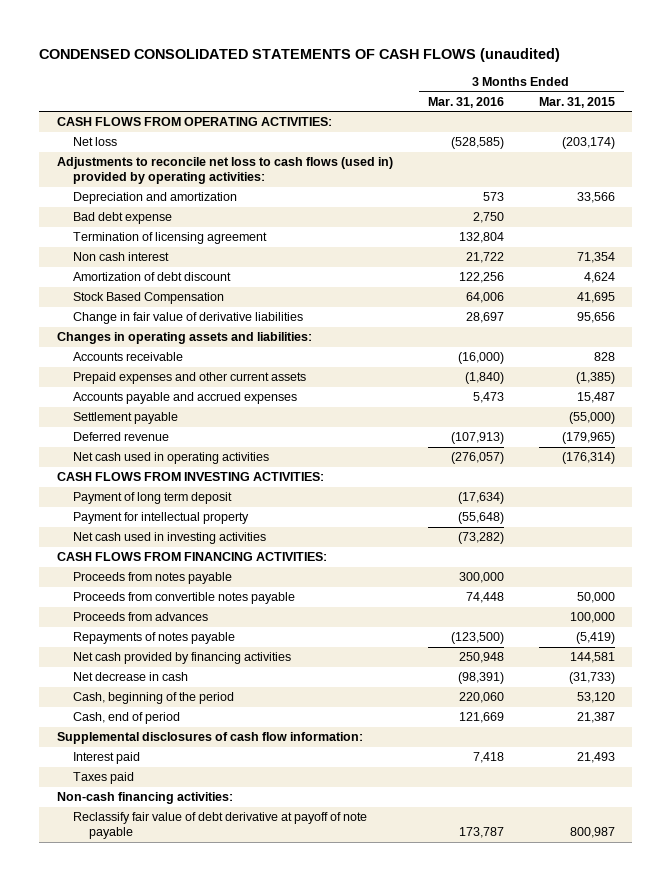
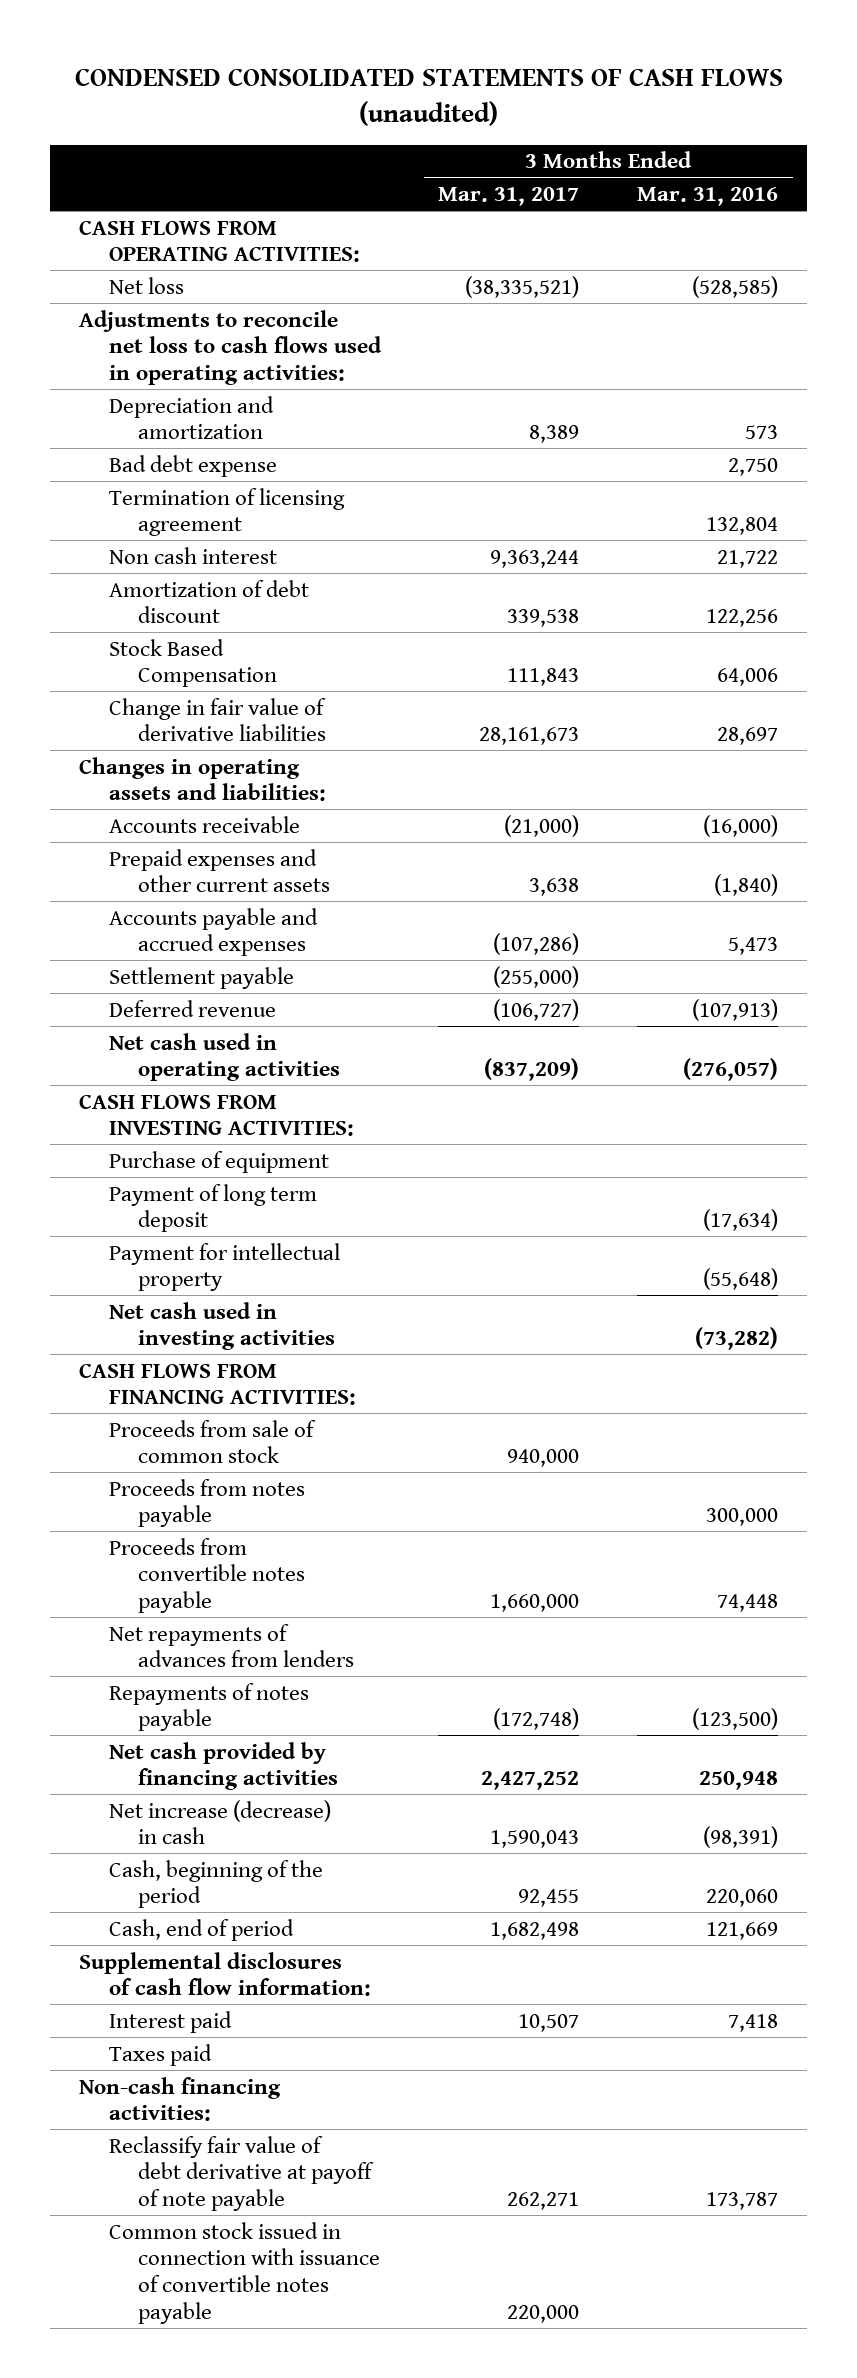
- | 3 Months Ended Mar. 31, 2016 | 3 Months Ended Mar. 31, 2015
+ | 3 Months Ended Mar. 31, 2017 | 3 Months Ended Mar. 31, 2016
- Adjustments to reconcile net loss to cash flows (used in) provided by operating activities:
+ Adjustments to reconcile net loss to cash flows used in operating activities:
+ Purchase of equipment
+ Proceeds from sale of common stock | 940,000 |
- Proceeds from advances | | 100,000
+ Net repayments of advances from lenders
- Net decrease in cash | (98,391) | (31,733)
+ Net increase (decrease) in cash | 1,590,043 | (98,391)
+ Common stock issued in connection with issuance of convertible notes payable | 220,000 |

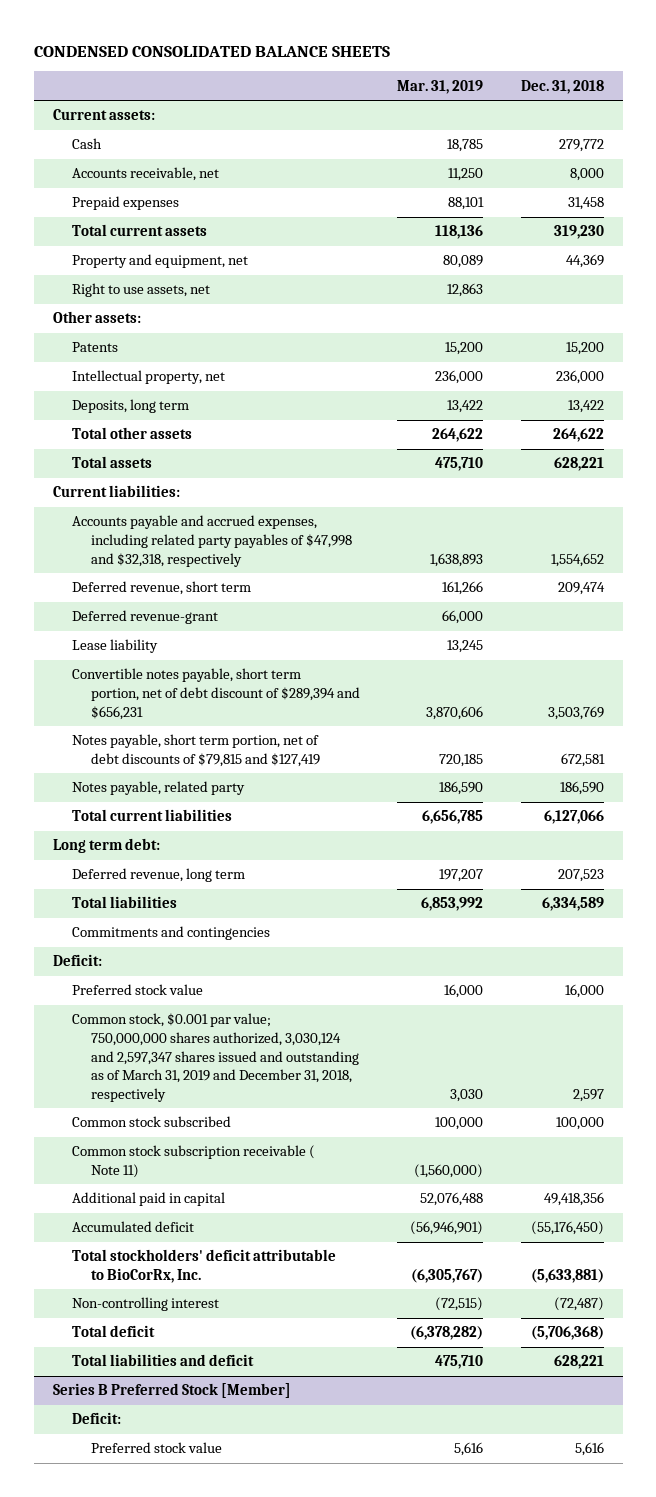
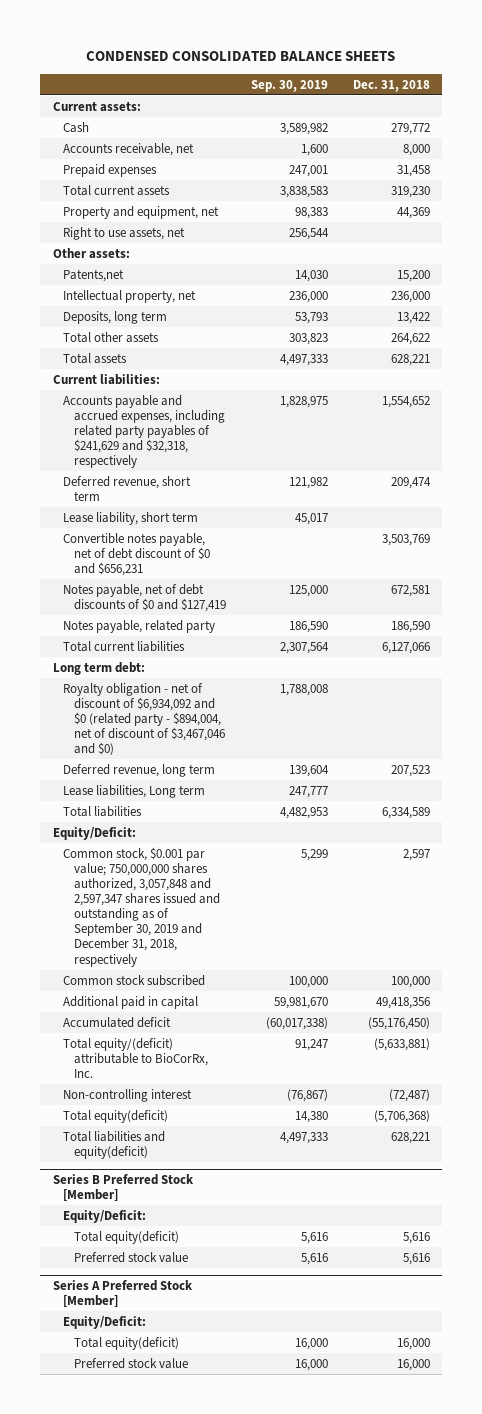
- | Mar. 31, 2019 | Dec. 31, 2018
+ | Sep. 30, 2019 | Dec. 31, 2018
- Patents | 15,200 | 15,200
+ Patents,net | 14,030 | 15,200
- Accounts payable and accrued expenses, including related party payables of $47,998 and $32,318, respectively | 1,638,893 | 1,554,652
+ Accounts payable and accrued expenses, including related party payables of $241,629 and $32,318, respectively | 1,828,975 | 1,554,652
- Deferred revenue-grant | 66,000 |
- Lease liability | 13,245 |
- Convertible notes payable, short term portion, net of debt discount of $289,394 and $656,231 | 3,870,606 | 3,503,769
- Notes payable, short term portion, net of debt discounts of $79,815 and $127,419 | 720,185 | 672,581
+ Lease liability, short term | 45,017 |
+ Convertible notes payable, net of debt discount of $0 and $656,231 | | 3,503,769
+ Notes payable, net of debt discounts of $0 and $127,419 | 125,000 | 672,581
+ Royalty obligation - net of discount of $6,934,092 and $0 (related party - $894,004, net of discount of $3,467,046 and $0) | 1,788,008 |
+ Lease liabilities, Long term | 247,777 |
- Commitments and contingencies
- Deficit:
- Preferred stock value | 16,000 | 16,000
- Common stock, $0.001 par value; 750,000,000 shares authorized, 3,030,124 and 2,597,347 shares issued and outstanding as of March 31, 2019 and December 31, 2018, respectively | 3,030 | 2,597
+ Equity/Deficit:
+ Common stock, $0.001 par value; 750,000,000 shares authorized, 3,057,848 and 2,597,347 shares issued and outstanding as of September 30, 2019 and December 31, 2018, respectively | 5,299 | 2,597
- Common stock subscription receivable ( Note 11) | (1,560,000) |
- Total stockholders' deficit attributable to BioCorRx, Inc. | (6,305,767) | (5,633,881)
+ Total equity/(deficit) attributable to BioCorRx, Inc. | 91,247 | (5,633,881)
- Total deficit | (6,378,282) | (5,706,368)
- Total liabilities and deficit | 475,710 | 628,221
+ Total equity(deficit) | 14,380 | (5,706,368)
+ Total liabilities and equity(deficit) | 4,497,333 | 628,221
@ Series B Preferred Stock [Member]
- Deficit:
+ Equity/Deficit:
+ Total equity(deficit) | 5,616 | 5,616
+ Series A Preferred Stock [Member]
+ Equity/Deficit:
+ Total equity(deficit) | 16,000 | 16,000
+ Preferred stock value | 16,000 | 16,000

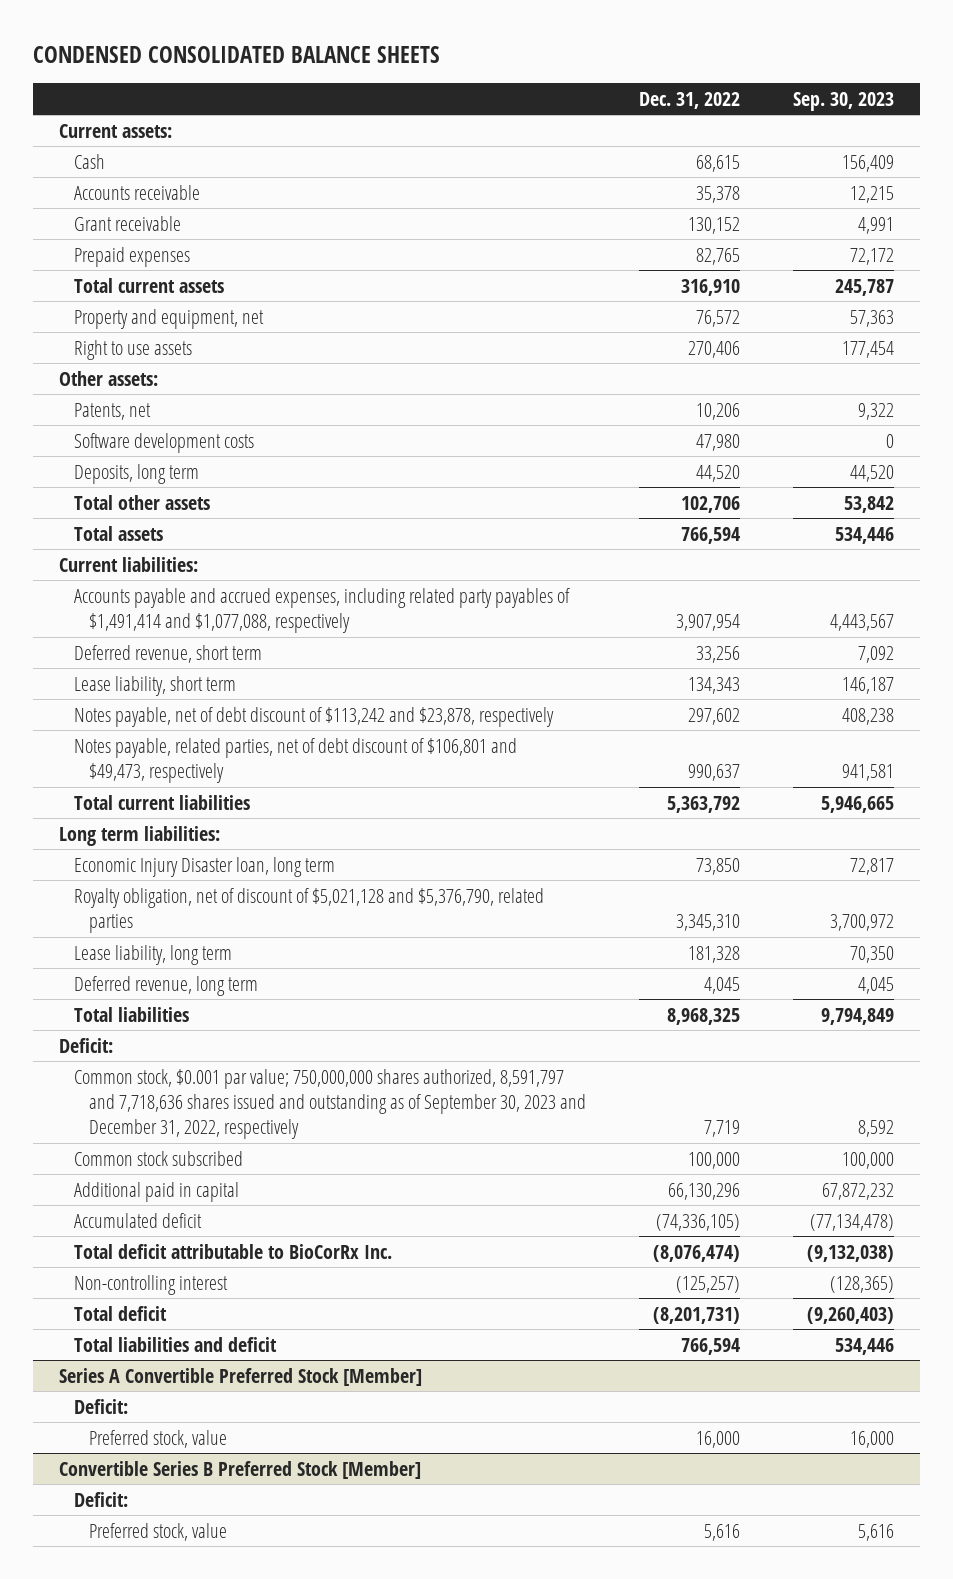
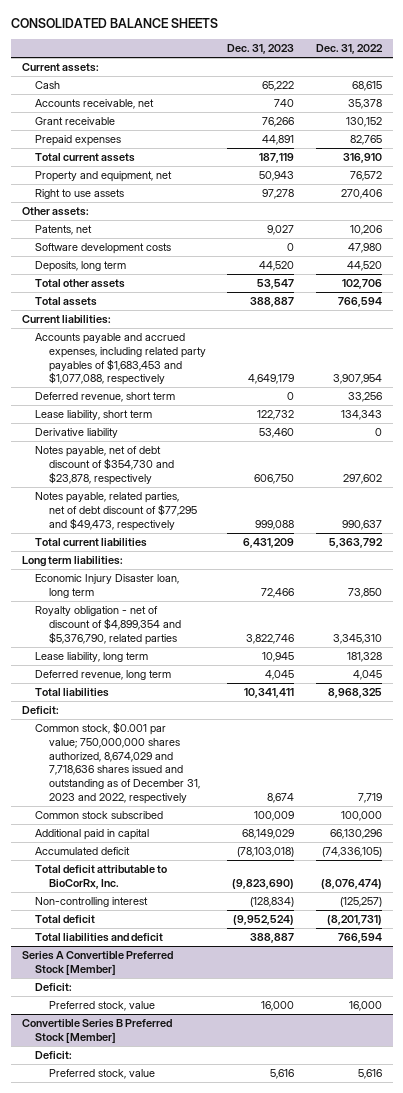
- CONDENSED CONSOLIDATED BALANCE SHEETS
+ CONSOLIDATED BALANCE SHEETS
- | Dec. 31, 2022 | Sep. 30, 2023
+ | Dec. 31, 2023 | Dec. 31, 2022
- Accounts receivable | 35,378 | 12,215
+ Accounts receivable, net | 740 | 35,378
- Accounts payable and accrued expenses, including related party payables of $1,491,414 and $1,077,088, respectively | 3,907,954 | 4,443,567
+ Accounts payable and accrued expenses, including related party payables of $1,683,453 and $1,077,088, respectively | 4,649,179 | 3,907,954
- Notes payable, net of debt discount of $113,242 and $23,878, respectively | 297,602 | 408,238
- Notes payable, related parties, net of debt discount of $106,801 and $49,473, respectively | 990,637 | 941,581
+ Derivative liability | 53,460 | 0
+ Notes payable, net of debt discount of $354,730 and $23,878, respectively | 606,750 | 297,602
+ Notes payable, related parties, net of debt discount of $77,295 and $49,473, respectively | 999,088 | 990,637
- Royalty obligation, net of discount of $5,021,128 and $5,376,790, related parties | 3,345,310 | 3,700,972
+ Royalty obligation - net of discount of $4,899,354 and $5,376,790, related parties | 3,822,746 | 3,345,310
- Common stock, $0.001 par value; 750,000,000 shares authorized, 8,591,797 and 7,718,636 shares issued and outstanding as of September 30, 2023 and December 31, 2022, respectively | 7,719 | 8,592
+ Common stock, $0.001 par value; 750,000,000 shares authorized, 8,674,029 and 7,718,636 shares issued and outstanding as of December 31, 2023 and 2022, respectively | 8,674 | 7,719
- Total deficit attributable to BioCorRx Inc. | (8,076,474) | (9,132,038)
+ Total deficit attributable to BioCorRx, Inc. | (9,823,690) | (8,076,474)

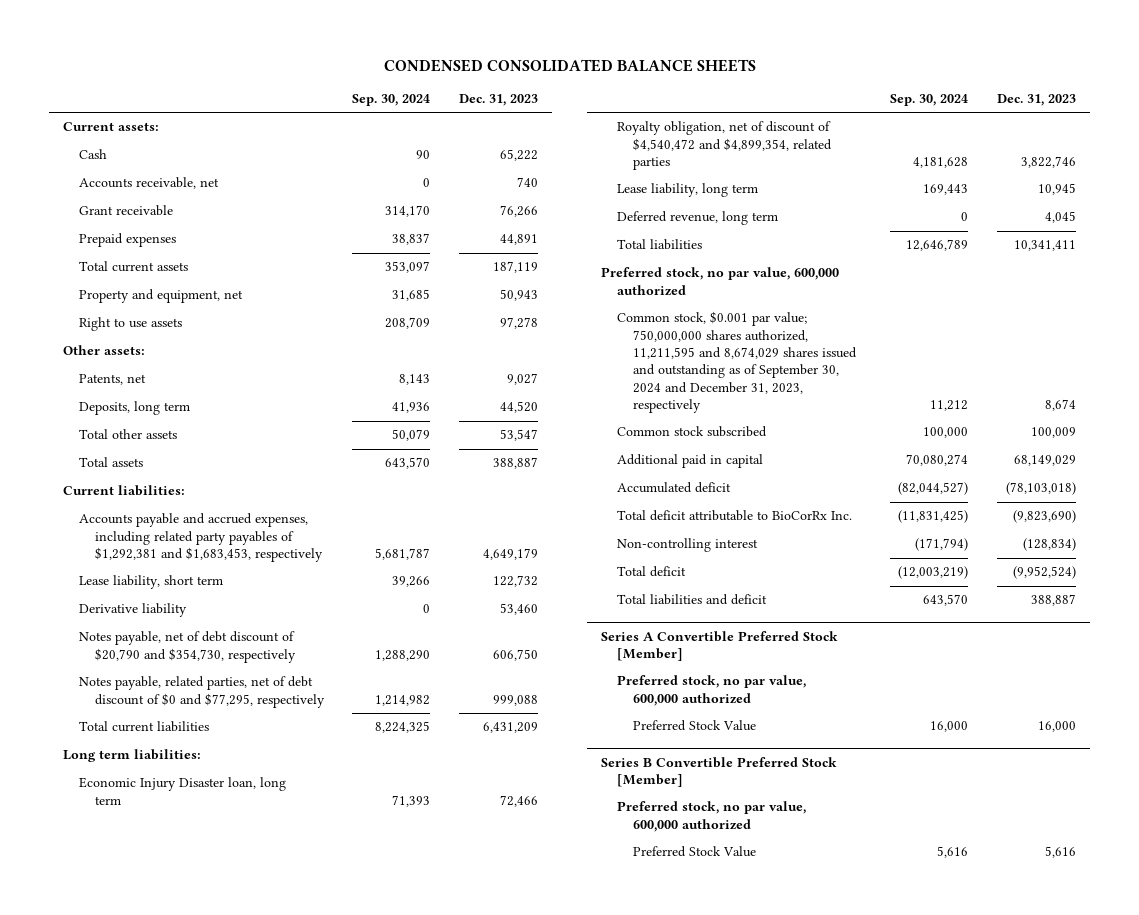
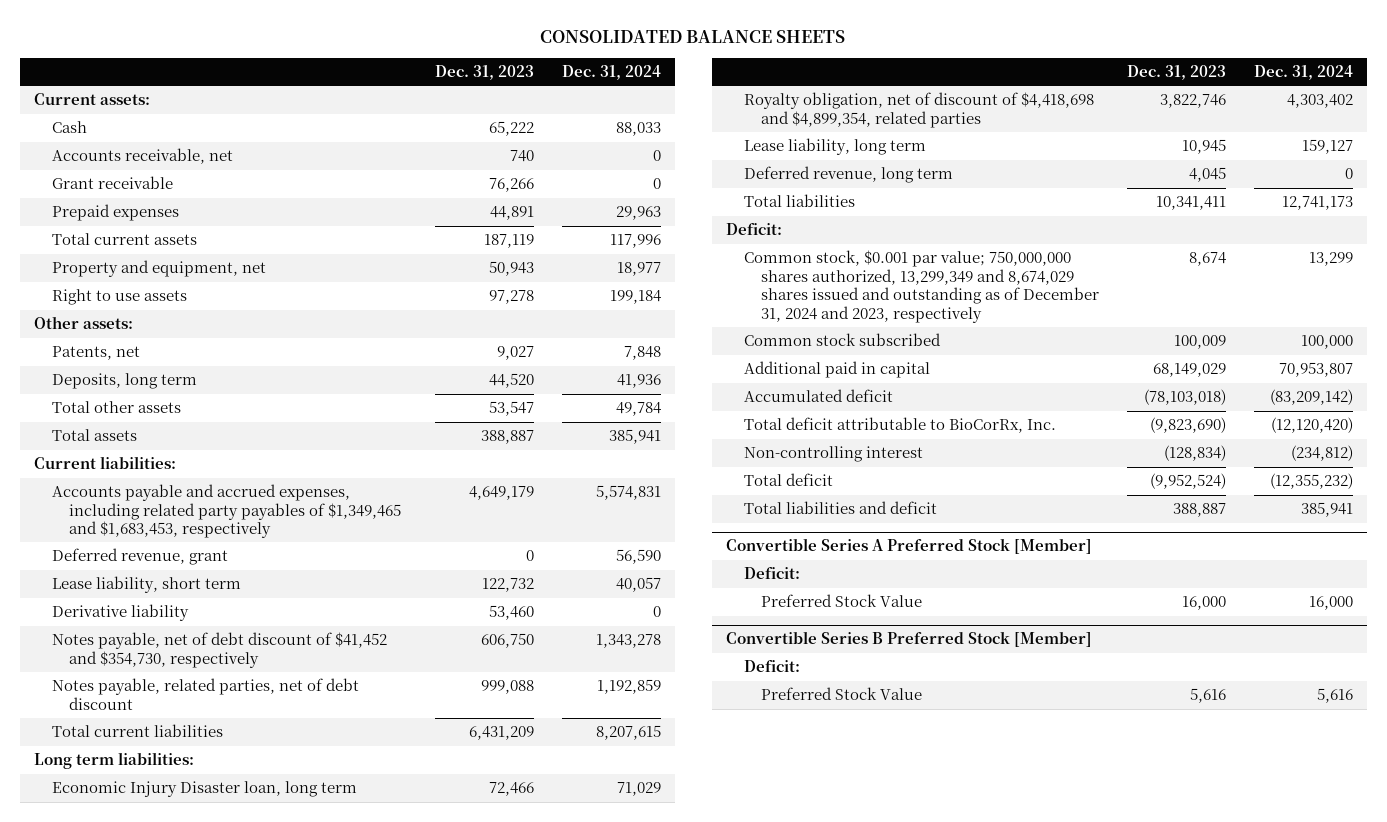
- CONDENSED CONSOLIDATED BALANCE SHEETS
+ CONSOLIDATED BALANCE SHEETS
- | Sep. 30, 2024 | Dec. 31, 2023
+ | Dec. 31, 2023 | Dec. 31, 2024
- Accounts payable and accrued expenses, including related party payables of $1,292,381 and $1,683,453, respectively | 5,681,787 | 4,649,179
+ Accounts payable and accrued expenses, including related party payables of $1,349,465 and $1,683,453, respectively | 4,649,179 | 5,574,831
+ Deferred revenue, grant | 0 | 56,590
- Notes payable, net of debt discount of $20,790 and $354,730, respectively | 1,288,290 | 606,750
- Notes payable, related parties, net of debt discount of $0 and $77,295, respectively | 1,214,982 | 999,088
+ Notes payable, net of debt discount of $41,452 and $354,730, respectively | 606,750 | 1,343,278
+ Notes payable, related parties, net of debt discount | 999,088 | 1,192,859
- Royalty obligation, net of discount of $4,540,472 and $4,899,354, related parties | 4,181,628 | 3,822,746
+ Royalty obligation, net of discount of $4,418,698 and $4,899,354, related parties | 3,822,746 | 4,303,402
- Preferred stock, no par value, 600,000 authorized
- Common stock, $0.001 par value; 750,000,000 shares authorized, 11,211,595 and 8,674,029 shares issued and outstanding as of September 30, 2024 and December 31, 2023, respectively | 11,212 | 8,674
+ Deficit:
+ Common stock, $0.001 par value; 750,000,000 shares authorized, 13,299,349 and 8,674,029 shares issued and outstanding as of December 31, 2024 and 2023, respectively | 8,674 | 13,299
- Total deficit attributable to BioCorRx Inc. | (11,831,425) | (9,823,690)
+ Total deficit attributable to BioCorRx, Inc. | (9,823,690) | (12,120,420)
- Series A Convertible Preferred Stock [Member]
- Preferred stock, no par value, 600,000 authorized
+ Convertible Series A Preferred Stock [Member]
+ Deficit:
- Series B Convertible Preferred Stock [Member]
- Preferred stock, no par value, 600,000 authorized
+ Convertible Series B Preferred Stock [Member]
+ Deficit:

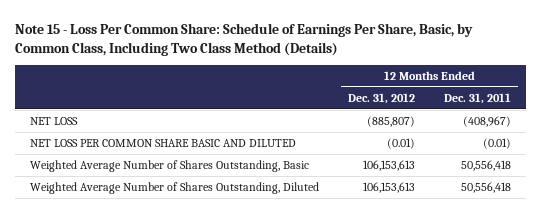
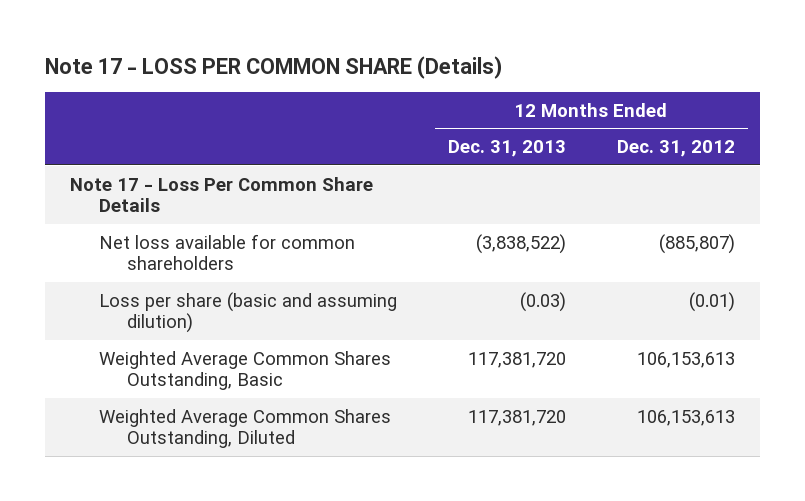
- Note 15 - Loss Per Common Share: Schedule of Earnings Per Share, Basic, by Common Class, Including Two Class Method (Details)
+ Note 17 - LOSS PER COMMON SHARE (Details)
- | 12 Months Ended Dec. 31, 2012 | 12 Months Ended Dec. 31, 2011
+ | 12 Months Ended Dec. 31, 2013 | 12 Months Ended Dec. 31, 2012
- NET LOSS | (885,807) | (408,967)
- NET LOSS PER COMMON SHARE BASIC AND DILUTED | (0.01) | (0.01)
- Weighted Average Number of Shares Outstanding, Basic | 106,153,613 | 50,556,418
- Weighted Average Number of Shares Outstanding, Diluted | 106,153,613 | 50,556,418
+ Note 17 - Loss Per Common Share Details
+ Net loss available for common shareholders | (3,838,522) | (885,807)
+ Loss per share (basic and assuming dilution) | (0.03) | (0.01)
+ Weighted Average Common Shares Outstanding, Basic | 117,381,720 | 106,153,613
+ Weighted Average Common Shares Outstanding, Diluted | 117,381,720 | 106,153,613

